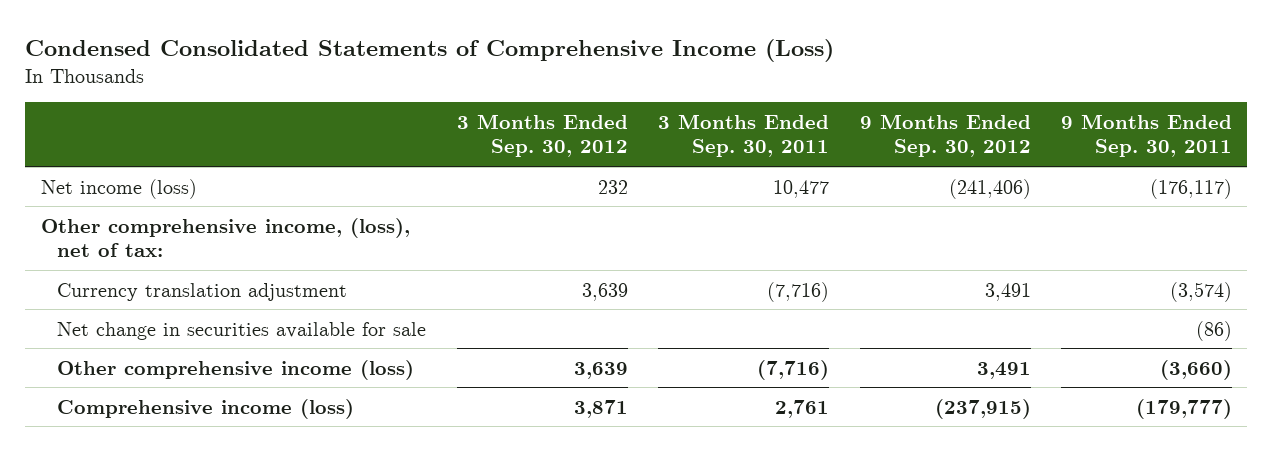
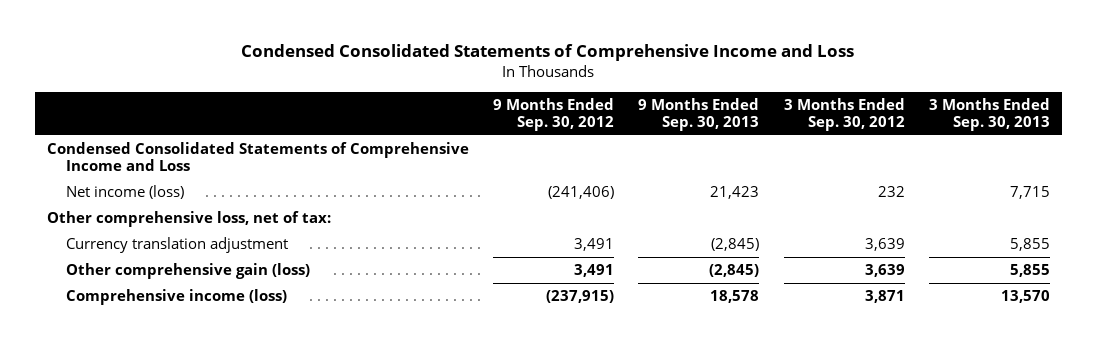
- Condensed Consolidated Statements of Comprehensive Income (Loss)
+ Condensed Consolidated Statements of Comprehensive Income and Loss
- | 3 Months Ended Sep. 30, 2012 | 3 Months Ended Sep. 30, 2011 | 9 Months Ended Sep. 30, 2012 | 9 Months Ended Sep. 30, 2011
+ | 9 Months Ended Sep. 30, 2012 | 9 Months Ended Sep. 30, 2013 | 3 Months Ended Sep. 30, 2012 | 3 Months Ended Sep. 30, 2013
+ Condensed Consolidated Statements of Comprehensive Income and Loss
- Other comprehensive income, (loss), net of tax:
+ Other comprehensive loss, net of tax:
- Net change in securities available for sale | | | | (86)
- Other comprehensive income (loss) | 3,639 | (7,716) | 3,491 | (3,660)
+ Other comprehensive gain (loss) | 3,491 | (2,845) | 3,639 | 5,855

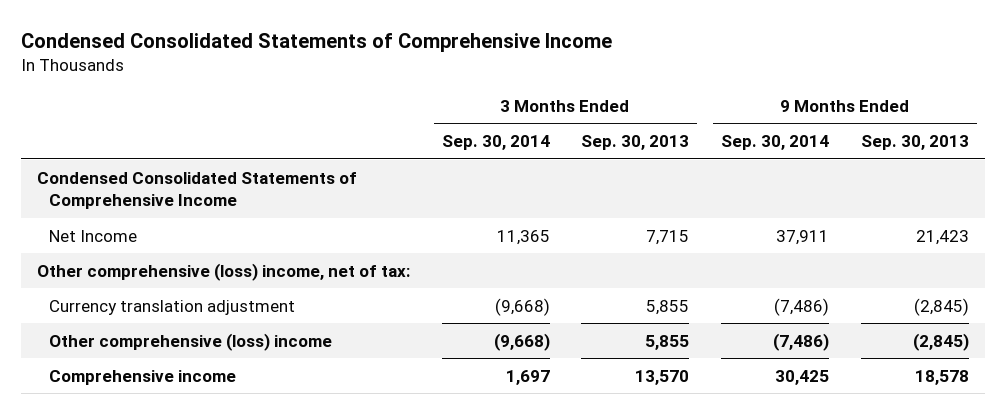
- Condensed Consolidated Statements of Comprehensive Income and Loss
+ Condensed Consolidated Statements of Comprehensive Income
- | 9 Months Ended Sep. 30, 2012 | 9 Months Ended Sep. 30, 2013 | 3 Months Ended Sep. 30, 2012 | 3 Months Ended Sep. 30, 2013
+ | 3 Months Ended Sep. 30, 2014 | 3 Months Ended Sep. 30, 2013 | 9 Months Ended Sep. 30, 2014 | 9 Months Ended Sep. 30, 2013
- Condensed Consolidated Statements of Comprehensive Income and Loss
- Net income (loss) | (241,406) | 21,423 | 232 | 7,715
- Other comprehensive loss, net of tax:
+ Condensed Consolidated Statements of Comprehensive Income
+ Net Income | 11,365 | 7,715 | 37,911 | 21,423
+ Other comprehensive (loss) income, net of tax:
- Other comprehensive gain (loss) | 3,491 | (2,845) | 3,639 | 5,855
- Comprehensive income (loss) | (237,915) | 18,578 | 3,871 | 13,570
+ Other comprehensive (loss) income | (9,668) | 5,855 | (7,486) | (2,845)
+ Comprehensive income | 1,697 | 13,570 | 30,425 | 18,578

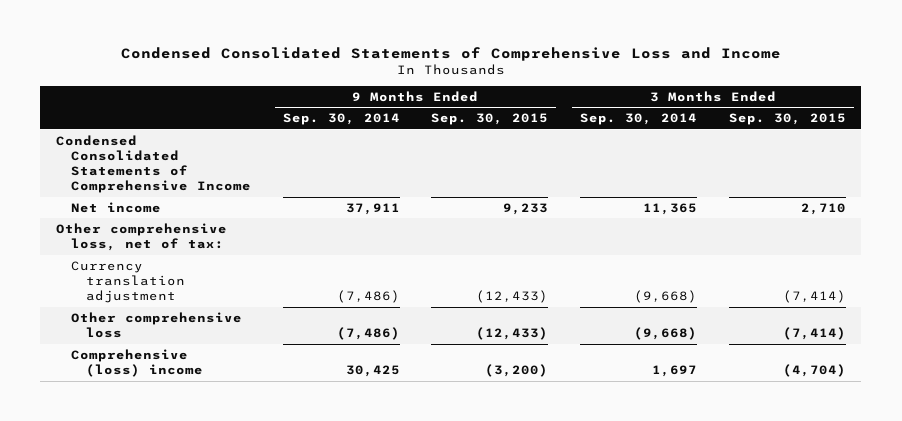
- Condensed Consolidated Statements of Comprehensive Income
+ Condensed Consolidated Statements of Comprehensive Loss and Income
- | 3 Months Ended Sep. 30, 2014 | 3 Months Ended Sep. 30, 2013 | 9 Months Ended Sep. 30, 2014 | 9 Months Ended Sep. 30, 2013
+ | 9 Months Ended Sep. 30, 2014 | 9 Months Ended Sep. 30, 2015 | 3 Months Ended Sep. 30, 2014 | 3 Months Ended Sep. 30, 2015
- Net Income | 11,365 | 7,715 | 37,911 | 21,423
- Other comprehensive (loss) income, net of tax:
+ Net income | 37,911 | 9,233 | 11,365 | 2,710
+ Other comprehensive loss, net of tax:
- Other comprehensive (loss) income | (9,668) | 5,855 | (7,486) | (2,845)
- Comprehensive income | 1,697 | 13,570 | 30,425 | 18,578
+ Other comprehensive loss | (7,486) | (12,433) | (9,668) | (7,414)
+ Comprehensive (loss) income | 30,425 | (3,200) | 1,697 | (4,704)

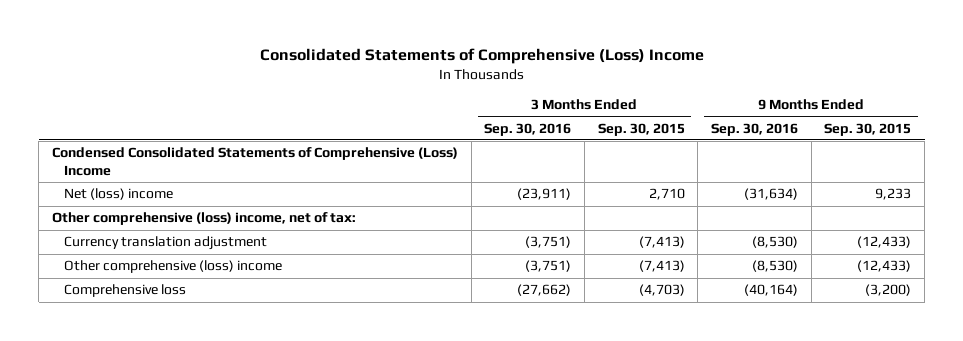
- Condensed Consolidated Statements of Comprehensive Loss and Income
+ Consolidated Statements of Comprehensive (Loss) Income
- | 9 Months Ended Sep. 30, 2014 | 9 Months Ended Sep. 30, 2015 | 3 Months Ended Sep. 30, 2014 | 3 Months Ended Sep. 30, 2015
+ | 3 Months Ended Sep. 30, 2016 | 3 Months Ended Sep. 30, 2015 | 9 Months Ended Sep. 30, 2016 | 9 Months Ended Sep. 30, 2015
- Condensed Consolidated Statements of Comprehensive Income
- Net income | 37,911 | 9,233 | 11,365 | 2,710
- Other comprehensive loss, net of tax:
- Currency translation adjustment | (7,486) | (12,433) | (9,668) | (7,414)
- Other comprehensive loss | (7,486) | (12,433) | (9,668) | (7,414)
- Comprehensive (loss) income | 30,425 | (3,200) | 1,697 | (4,704)
+ Condensed Consolidated Statements of Comprehensive (Loss) Income
+ Net (loss) income | (23,911) | 2,710 | (31,634) | 9,233
+ Other comprehensive (loss) income, net of tax:
+ Currency translation adjustment | (3,751) | (7,413) | (8,530) | (12,433)
+ Other comprehensive (loss) income | (3,751) | (7,413) | (8,530) | (12,433)
+ Comprehensive loss | (27,662) | (4,703) | (40,164) | (3,200)

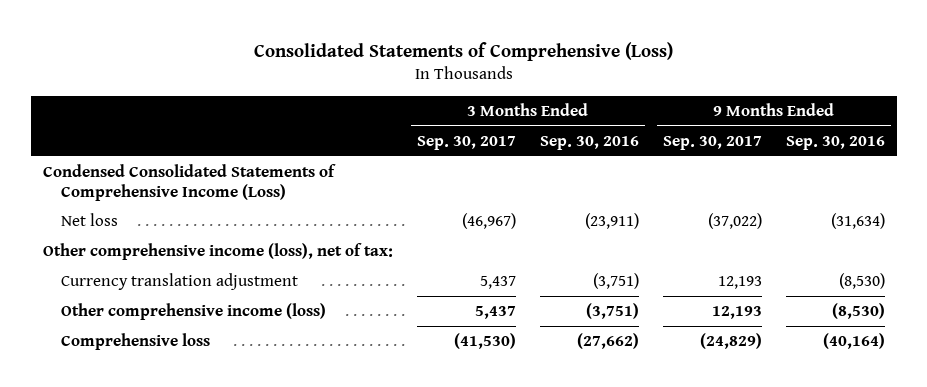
- Consolidated Statements of Comprehensive (Loss) Income
+ Consolidated Statements of Comprehensive (Loss)
- | 3 Months Ended Sep. 30, 2016 | 3 Months Ended Sep. 30, 2015 | 9 Months Ended Sep. 30, 2016 | 9 Months Ended Sep. 30, 2015
+ | 3 Months Ended Sep. 30, 2017 | 3 Months Ended Sep. 30, 2016 | 9 Months Ended Sep. 30, 2017 | 9 Months Ended Sep. 30, 2016
- Condensed Consolidated Statements of Comprehensive (Loss) Income
- Net (loss) income | (23,911) | 2,710 | (31,634) | 9,233
- Other comprehensive (loss) income, net of tax:
+ Condensed Consolidated Statements of Comprehensive Income (Loss)
+ Net loss | (46,967) | (23,911) | (37,022) | (31,634)
+ Other comprehensive income (loss), net of tax:
- Other comprehensive (loss) income | (3,751) | (7,413) | (8,530) | (12,433)
+ Other comprehensive income (loss) | 5,437 | (3,751) | 12,193 | (8,530)

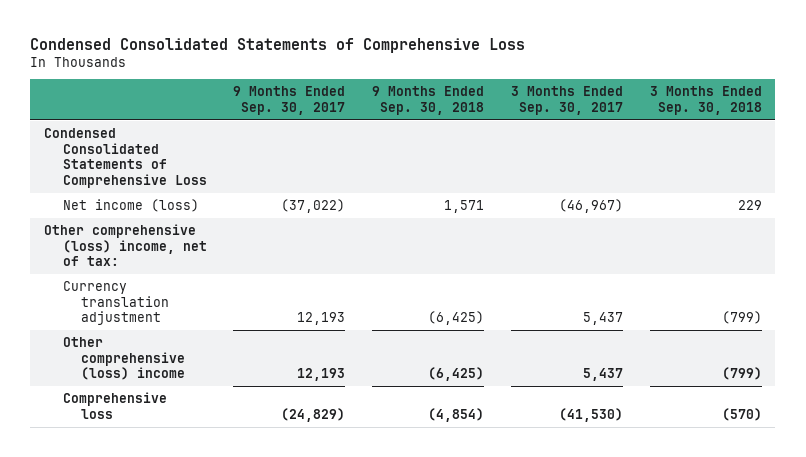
- Consolidated Statements of Comprehensive (Loss)
+ Condensed Consolidated Statements of Comprehensive Loss
- | 3 Months Ended Sep. 30, 2017 | 3 Months Ended Sep. 30, 2016 | 9 Months Ended Sep. 30, 2017 | 9 Months Ended Sep. 30, 2016
+ | 9 Months Ended Sep. 30, 2017 | 9 Months Ended Sep. 30, 2018 | 3 Months Ended Sep. 30, 2017 | 3 Months Ended Sep. 30, 2018
- Condensed Consolidated Statements of Comprehensive Income (Loss)
- Net loss | (46,967) | (23,911) | (37,022) | (31,634)
- Other comprehensive income (loss), net of tax:
+ Condensed Consolidated Statements of Comprehensive Loss
+ Net income (loss) | (37,022) | 1,571 | (46,967) | 229
+ Other comprehensive (loss) income, net of tax:
- Other comprehensive income (loss) | 5,437 | (3,751) | 12,193 | (8,530)
+ Other comprehensive (loss) income | 12,193 | (6,425) | 5,437 | (799)

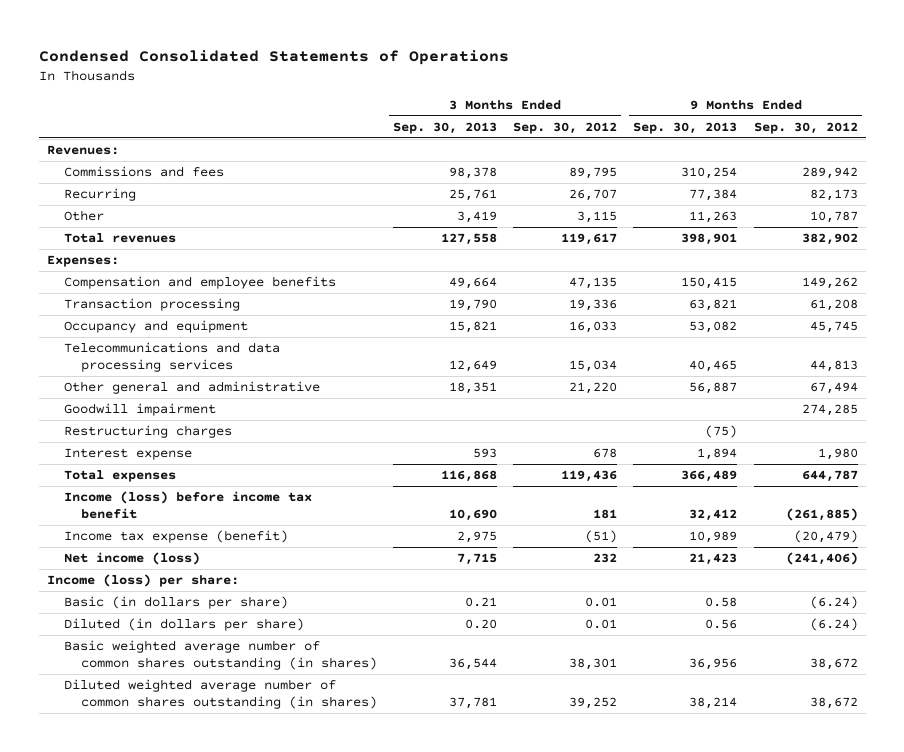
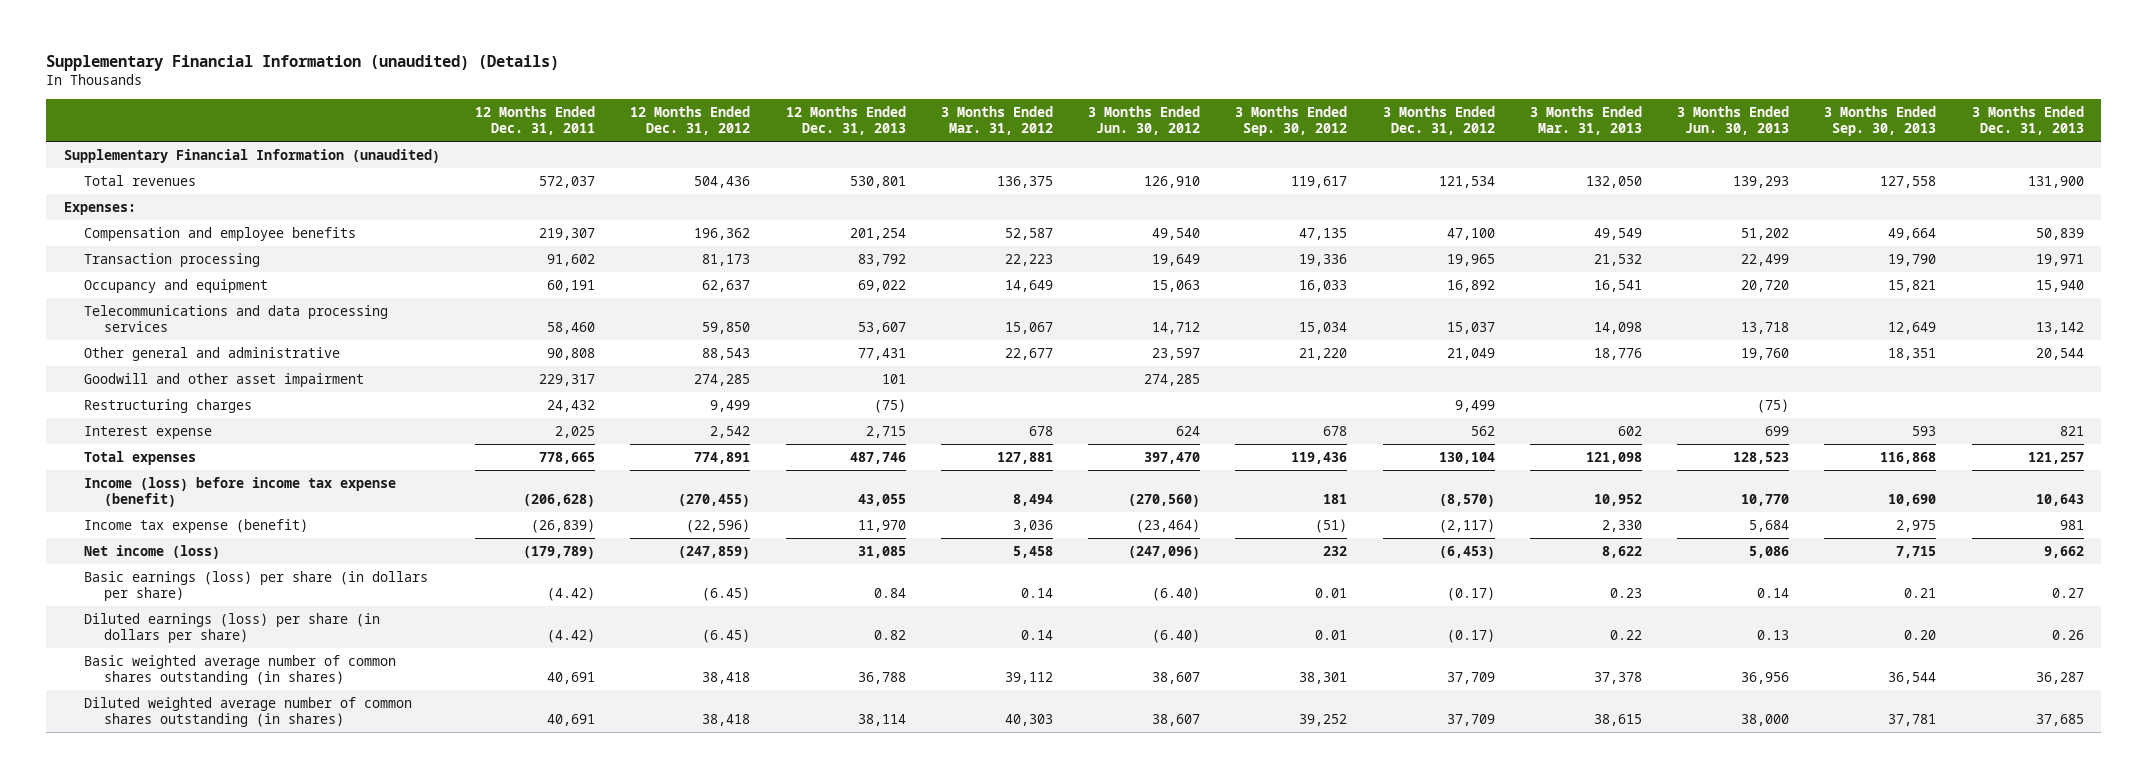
- Condensed Consolidated Statements of Operations
+ Supplementary Financial Information (unaudited) (Details)
- | 3 Months Ended Sep. 30, 2013 | 3 Months Ended Sep. 30, 2012 | 9 Months Ended Sep. 30, 2013 | 9 Months Ended Sep. 30, 2012
+ | 12 Months Ended Dec. 31, 2011 | 12 Months Ended Dec. 31, 2012 | 12 Months Ended Dec. 31, 2013 | 3 Months Ended Mar. 31, 2012 | 3 Months Ended Jun. 30, 2012 | 3 Months Ended Sep. 30, 2012 | 3 Months Ended Dec. 31, 2012 | 3 Months Ended Mar. 31, 2013 | 3 Months Ended Jun. 30, 2013 | 3 Months Ended Sep. 30, 2013 | 3 Months Ended Dec. 31, 2013
- Revenues:
- Commissions and fees | 98,378 | 89,795 | 310,254 | 289,942
- Recurring | 25,761 | 26,707 | 77,384 | 82,173
- Other | 3,419 | 3,115 | 11,263 | 10,787
+ Supplementary Financial Information (unaudited)
- Goodwill impairment | | | | 274,285
+ Goodwill and other asset impairment | 229,317 | 274,285 | 101 | | 274,285 | | | | | |
- Income (loss) before income tax benefit | 10,690 | 181 | 32,412 | (261,885)
+ Income (loss) before income tax expense (benefit) | (206,628) | (270,455) | 43,055 | 8,494 | (270,560) | 181 | (8,570) | 10,952 | 10,770 | 10,690 | 10,643
- Income (loss) per share:
- Basic (in dollars per share) | 0.21 | 0.01 | 0.58 | (6.24)
- Diluted (in dollars per share) | 0.20 | 0.01 | 0.56 | (6.24)
+ Basic earnings (loss) per share (in dollars per share) | (4.42) | (6.45) | 0.84 | 0.14 | (6.40) | 0.01 | (0.17) | 0.23 | 0.14 | 0.21 | 0.27
+ Diluted earnings (loss) per share (in dollars per share) | (4.42) | (6.45) | 0.82 | 0.14 | (6.40) | 0.01 | (0.17) | 0.22 | 0.13 | 0.20 | 0.26

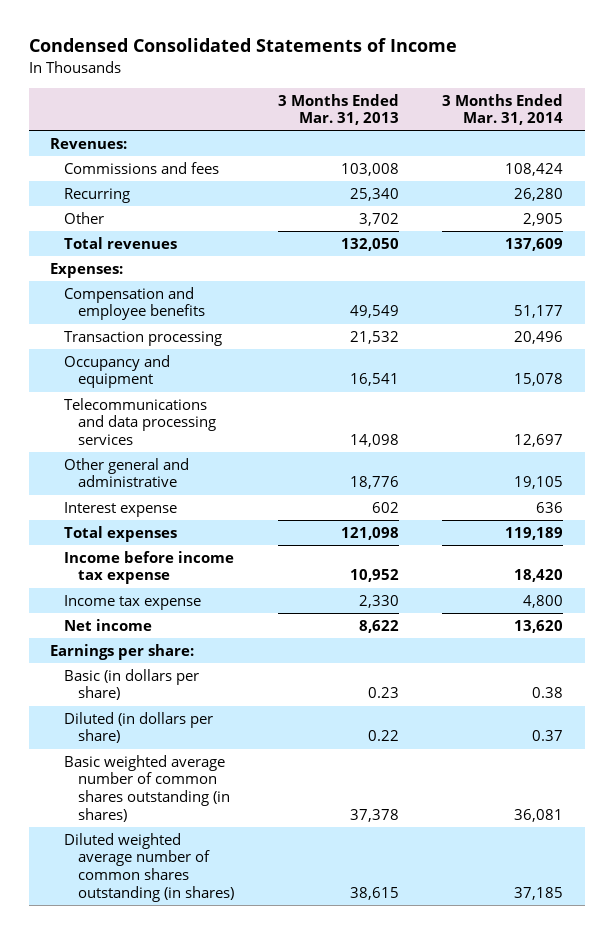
- Supplementary Financial Information (unaudited) (Details)
+ Condensed Consolidated Statements of Income
- | 12 Months Ended Dec. 31, 2011 | 12 Months Ended Dec. 31, 2012 | 12 Months Ended Dec. 31, 2013 | 3 Months Ended Mar. 31, 2012 | 3 Months Ended Jun. 30, 2012 | 3 Months Ended Sep. 30, 2012 | 3 Months Ended Dec. 31, 2012 | 3 Months Ended Mar. 31, 2013 | 3 Months Ended Jun. 30, 2013 | 3 Months Ended Sep. 30, 2013 | 3 Months Ended Dec. 31, 2013
+ | 3 Months Ended Mar. 31, 2013 | 3 Months Ended Mar. 31, 2014
- Supplementary Financial Information (unaudited)
+ Revenues:
+ Commissions and fees | 103,008 | 108,424
+ Recurring | 25,340 | 26,280
+ Other | 3,702 | 2,905
- Goodwill and other asset impairment | 229,317 | 274,285 | 101 | | 274,285 | | | | | |
- Restructuring charges | 24,432 | 9,499 | (75) | | | | 9,499 | | (75) | |
- Income (loss) before income tax expense (benefit) | (206,628) | (270,455) | 43,055 | 8,494 | (270,560) | 181 | (8,570) | 10,952 | 10,770 | 10,690 | 10,643
- Income tax expense (benefit) | (26,839) | (22,596) | 11,970 | 3,036 | (23,464) | (51) | (2,117) | 2,330 | 5,684 | 2,975 | 981
- Net income (loss) | (179,789) | (247,859) | 31,085 | 5,458 | (247,096) | 232 | (6,453) | 8,622 | 5,086 | 7,715 | 9,662
- Basic earnings (loss) per share (in dollars per share) | (4.42) | (6.45) | 0.84 | 0.14 | (6.40) | 0.01 | (0.17) | 0.23 | 0.14 | 0.21 | 0.27
- Diluted earnings (loss) per share (in dollars per share) | (4.42) | (6.45) | 0.82 | 0.14 | (6.40) | 0.01 | (0.17) | 0.22 | 0.13 | 0.20 | 0.26
+ Income before income tax expense | 10,952 | 18,420
+ Income tax expense | 2,330 | 4,800
+ Net income | 8,622 | 13,620
+ Earnings per share:
+ Basic (in dollars per share) | 0.23 | 0.38
+ Diluted (in dollars per share) | 0.22 | 0.37

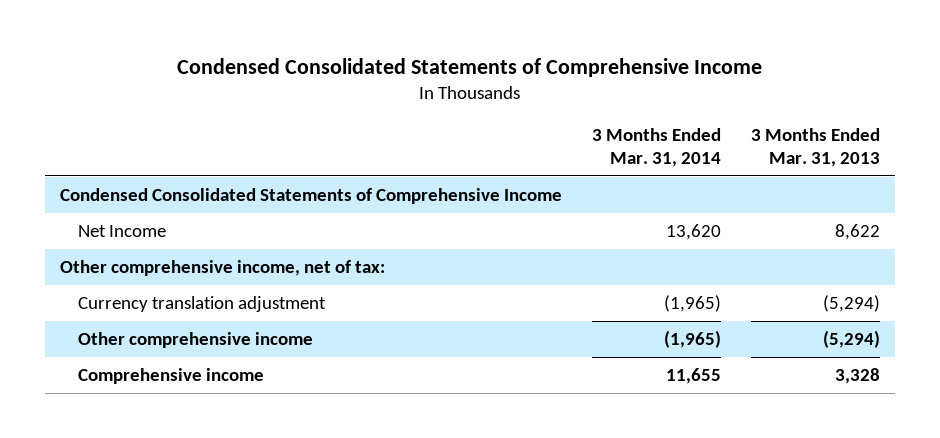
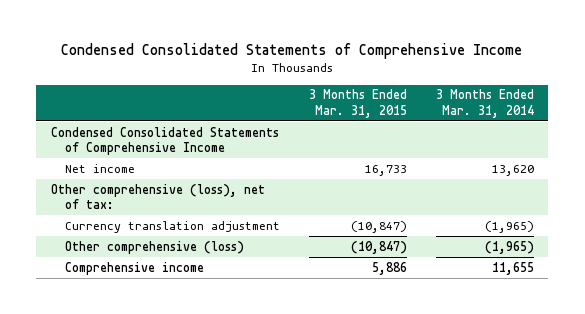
- | 3 Months Ended Mar. 31, 2014 | 3 Months Ended Mar. 31, 2013
+ | 3 Months Ended Mar. 31, 2015 | 3 Months Ended Mar. 31, 2014
- Net Income | 13,620 | 8,622
- Other comprehensive income, net of tax:
+ Net income | 16,733 | 13,620
+ Other comprehensive (loss), net of tax:
- Other comprehensive income | (1,965) | (5,294)
+ Other comprehensive (loss) | (10,847) | (1,965)

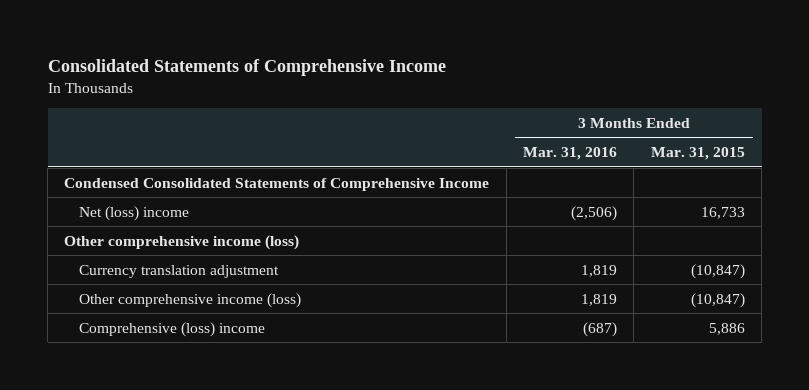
- Condensed Consolidated Statements of Comprehensive Income
+ Consolidated Statements of Comprehensive Income
- | 3 Months Ended Mar. 31, 2015 | 3 Months Ended Mar. 31, 2014
+ | 3 Months Ended Mar. 31, 2016 | 3 Months Ended Mar. 31, 2015
- Net income | 16,733 | 13,620
- Other comprehensive (loss), net of tax:
+ Net (loss) income | (2,506) | 16,733
+ Other comprehensive income (loss)
- Other comprehensive (loss) | (10,847) | (1,965)
- Comprehensive income | 5,886 | 11,655
+ Other comprehensive income (loss) | 1,819 | (10,847)
+ Comprehensive (loss) income | (687) | 5,886

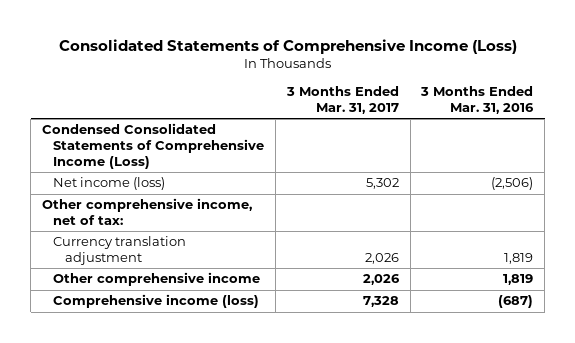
- Consolidated Statements of Comprehensive Income
+ Consolidated Statements of Comprehensive Income (Loss)
- | 3 Months Ended Mar. 31, 2016 | 3 Months Ended Mar. 31, 2015
+ | 3 Months Ended Mar. 31, 2017 | 3 Months Ended Mar. 31, 2016
- Condensed Consolidated Statements of Comprehensive Income
- Net (loss) income | (2,506) | 16,733
- Other comprehensive income (loss)
+ Condensed Consolidated Statements of Comprehensive Income (Loss)
+ Net income (loss) | 5,302 | (2,506)
+ Other comprehensive income, net of tax:
- Other comprehensive income (loss) | 1,819 | (10,847)
- Comprehensive (loss) income | (687) | 5,886
+ Other comprehensive income | 2,026 | 1,819
+ Comprehensive income (loss) | 7,328 | (687)

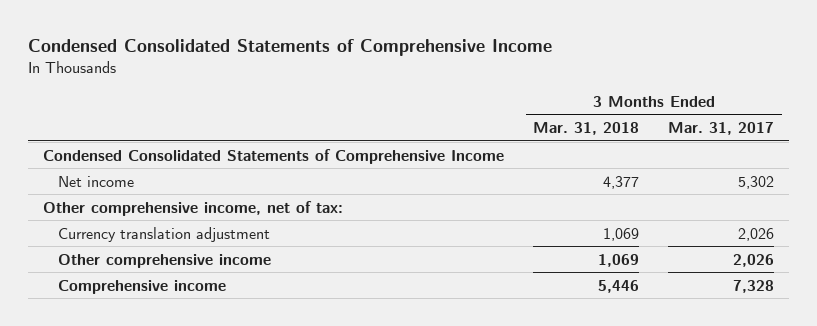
- Consolidated Statements of Comprehensive Income (Loss)
+ Condensed Consolidated Statements of Comprehensive Income
- | 3 Months Ended Mar. 31, 2017 | 3 Months Ended Mar. 31, 2016
+ | 3 Months Ended Mar. 31, 2018 | 3 Months Ended Mar. 31, 2017
- Condensed Consolidated Statements of Comprehensive Income (Loss)
- Net income (loss) | 5,302 | (2,506)
+ Condensed Consolidated Statements of Comprehensive Income
+ Net income | 4,377 | 5,302
- Comprehensive income (loss) | 7,328 | (687)
+ Comprehensive income | 5,446 | 7,328

